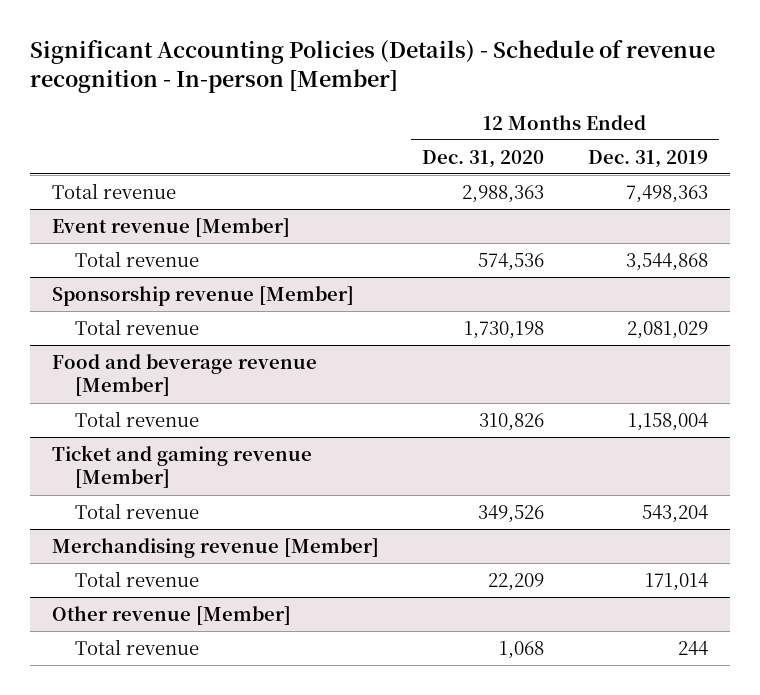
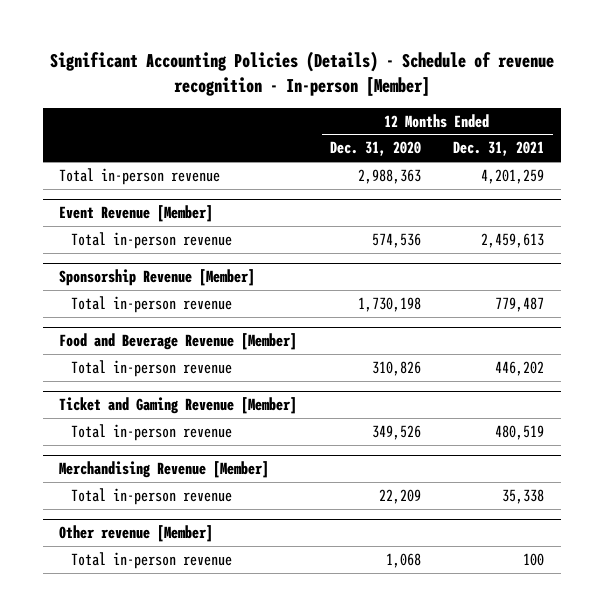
- | 12 Months Ended Dec. 31, 2020 | 12 Months Ended Dec. 31, 2019
+ | 12 Months Ended Dec. 31, 2020 | 12 Months Ended Dec. 31, 2021
- Total revenue | 2,988,363 | 7,498,363
- Event revenue [Member]
- Total revenue | 574,536 | 3,544,868
- Sponsorship revenue [Member]
- Total revenue | 1,730,198 | 2,081,029
- Food and beverage revenue [Member]
- Total revenue | 310,826 | 1,158,004
- Ticket and gaming revenue [Member]
- Total revenue | 349,526 | 543,204
- Merchandising revenue [Member]
- Total revenue | 22,209 | 171,014
+ Total in-person revenue | 2,988,363 | 4,201,259
+ Event Revenue [Member]
+ Total in-person revenue | 574,536 | 2,459,613
+ Sponsorship Revenue [Member]
+ Total in-person revenue | 1,730,198 | 779,487
+ Food and Beverage Revenue [Member]
+ Total in-person revenue | 310,826 | 446,202
+ Ticket and Gaming Revenue [Member]
+ Total in-person revenue | 349,526 | 480,519
+ Merchandising Revenue [Member]
+ Total in-person revenue | 22,209 | 35,338
@ Other revenue [Member]
- Total revenue | 1,068 | 244
+ Total in-person revenue | 1,068 | 100

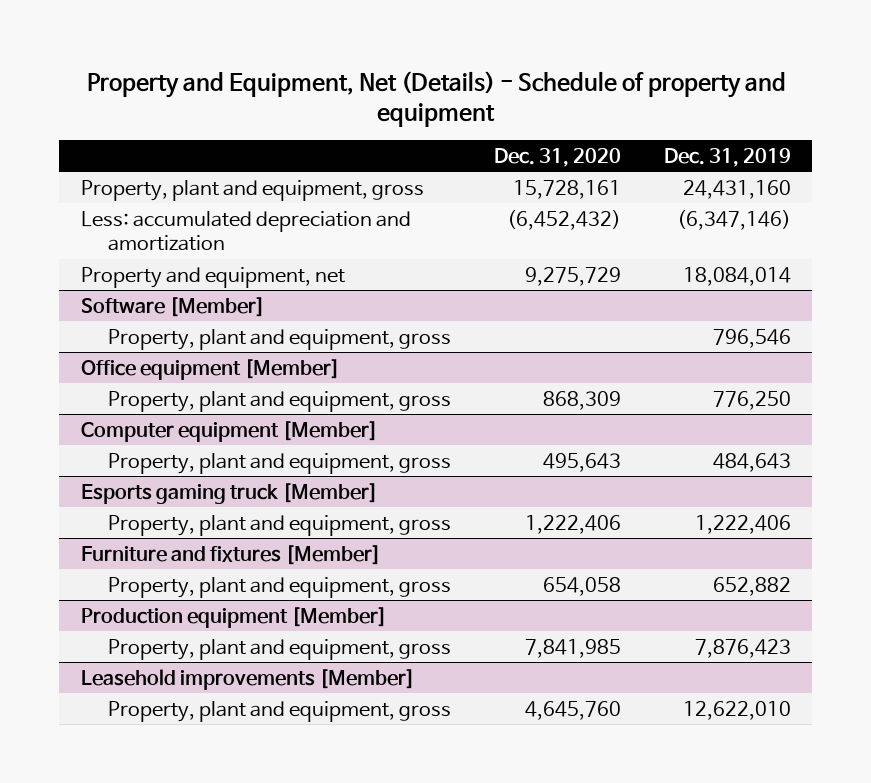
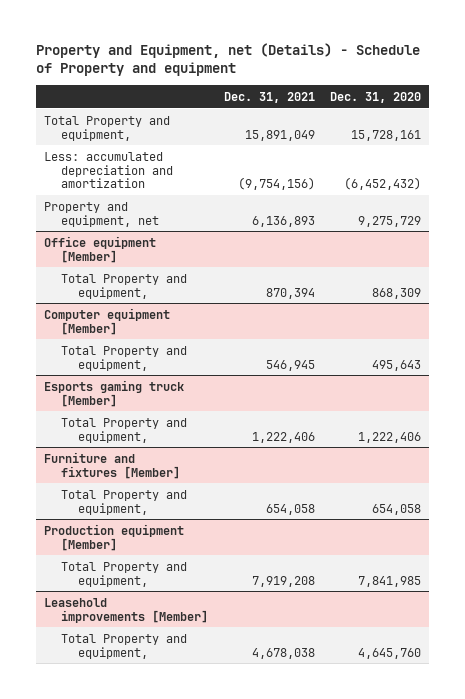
- Property and Equipment, Net (Details) - Schedule of property and equipment
+ Property and Equipment, net (Details) - Schedule of Property and equipment
- | Dec. 31, 2020 | Dec. 31, 2019
+ | Dec. 31, 2021 | Dec. 31, 2020
- Property, plant and equipment, gross | 15,728,161 | 24,431,160
+ Total Property and equipment, | 15,891,049 | 15,728,161
- Software [Member]
- Property, plant and equipment, gross | | 796,546
@ Office equipment [Member]
- Property, plant and equipment, gross | 868,309 | 776,250
+ Total Property and equipment, | 870,394 | 868,309
@ Computer equipment [Member]
- Property, plant and equipment, gross | 495,643 | 484,643
+ Total Property and equipment, | 546,945 | 495,643
@ Esports gaming truck [Member]
- Property, plant and equipment, gross | 1,222,406 | 1,222,406
+ Total Property and equipment, | 1,222,406 | 1,222,406
@ Furniture and fixtures [Member]
- Property, plant and equipment, gross | 654,058 | 652,882
+ Total Property and equipment, | 654,058 | 654,058
@ Production equipment [Member]
- Property, plant and equipment, gross | 7,841,985 | 7,876,423
+ Total Property and equipment, | 7,919,208 | 7,841,985
@ Leasehold improvements [Member]
- Property, plant and equipment, gross | 4,645,760 | 12,622,010
+ Total Property and equipment, | 4,678,038 | 4,645,760

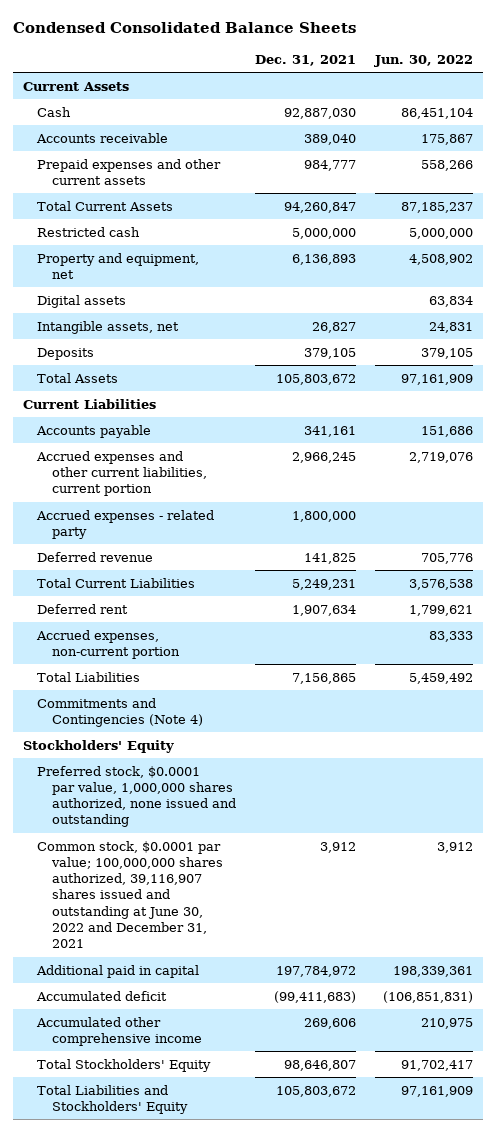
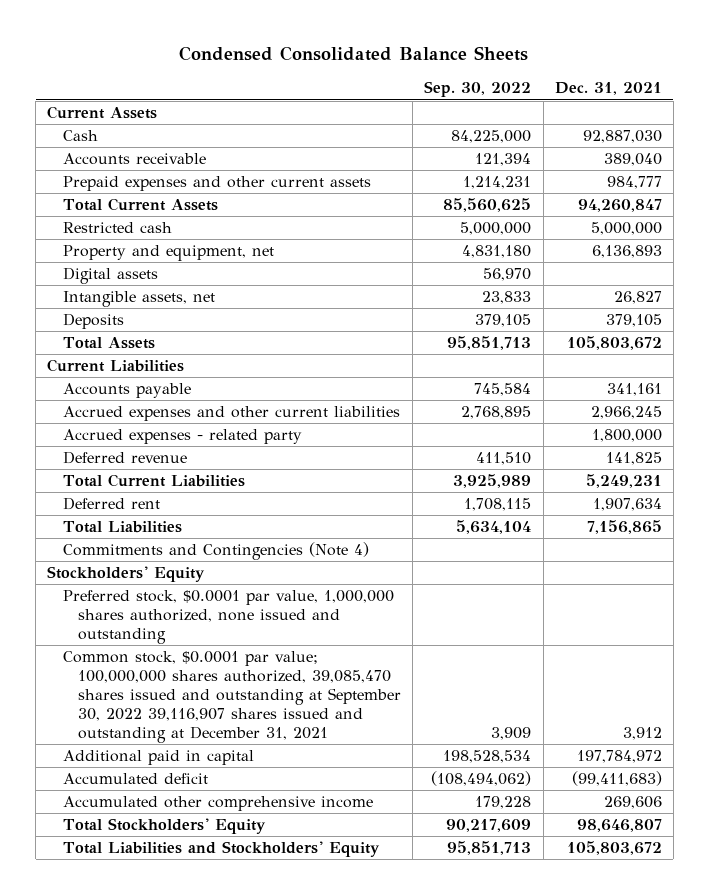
- | Dec. 31, 2021 | Jun. 30, 2022
+ | Sep. 30, 2022 | Dec. 31, 2021
- Accrued expenses and other current liabilities, current portion | 2,966,245 | 2,719,076
+ Accrued expenses and other current liabilities | 2,768,895 | 2,966,245
- Accrued expenses, non-current portion | | 83,333
- Common stock, $0.0001 par value; 100,000,000 shares authorized, 39,116,907 shares issued and outstanding at June 30, 2022 and December 31, 2021 | 3,912 | 3,912
+ Common stock, $0.0001 par value; 100,000,000 shares authorized, 39,085,470 shares issued and outstanding at September 30, 2022 39,116,907 shares issued and outstanding at December 31, 2021 | 3,909 | 3,912

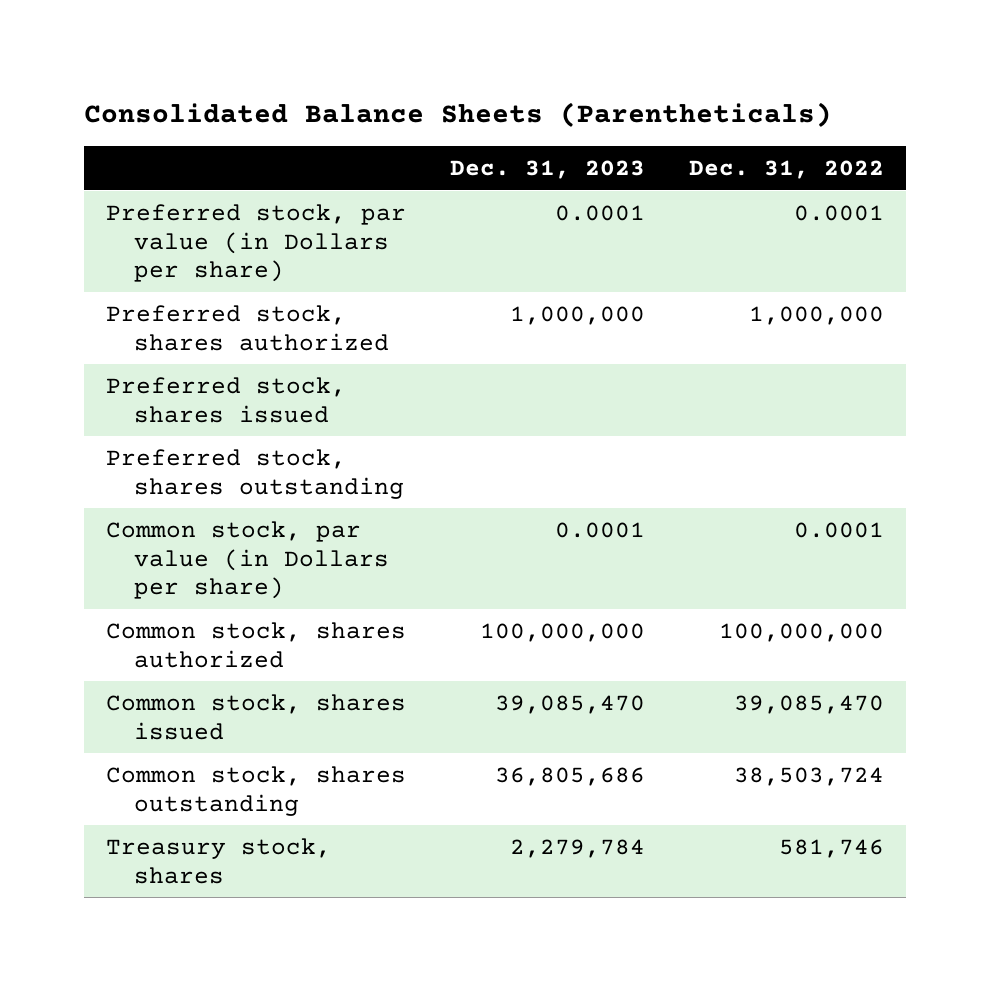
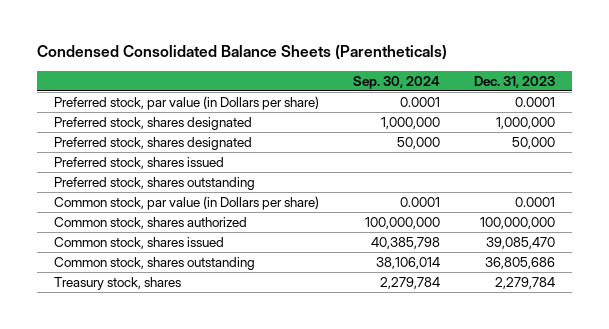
- Consolidated Balance Sheets (Parentheticals)
+ Condensed Consolidated Balance Sheets (Parentheticals)
- | Dec. 31, 2023 | Dec. 31, 2022
+ | Sep. 30, 2024 | Dec. 31, 2023
- Preferred stock, shares authorized | 1,000,000 | 1,000,000
+ Preferred stock, shares designated | 1,000,000 | 1,000,000
+ Preferred stock, shares designated | 50,000 | 50,000

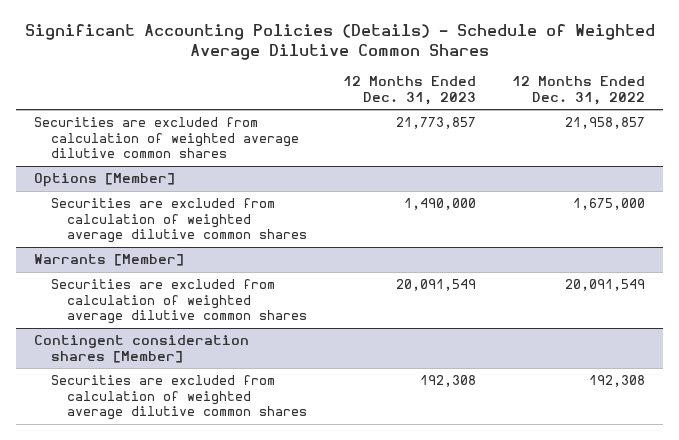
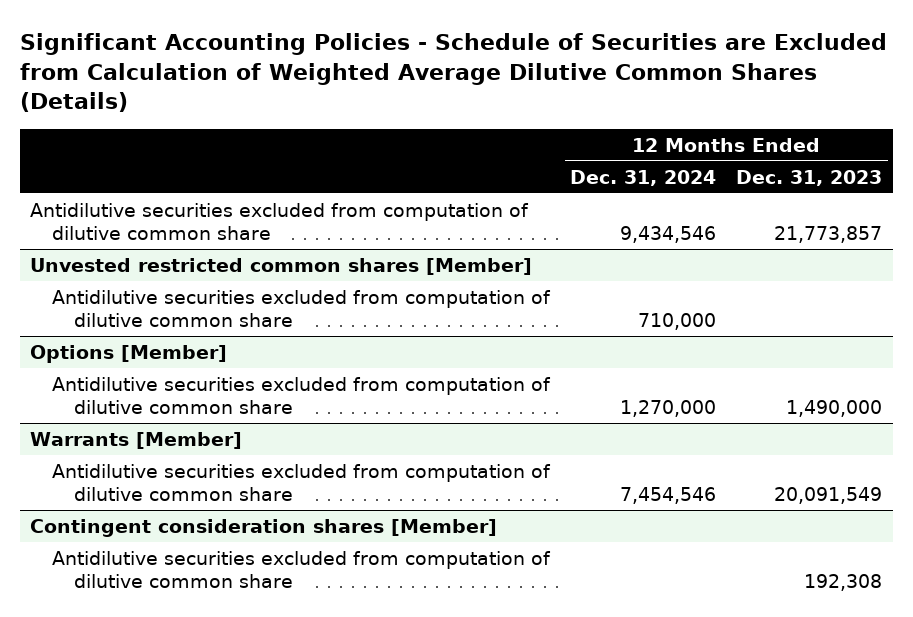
- Significant Accounting Policies (Details) - Schedule of Weighted Average Dilutive Common Shares
+ Significant Accounting Policies - Schedule of Securities are Excluded from Calculation of Weighted Average Dilutive Common Shares (Details)
- | 12 Months Ended Dec. 31, 2023 | 12 Months Ended Dec. 31, 2022
+ | 12 Months Ended Dec. 31, 2024 | 12 Months Ended Dec. 31, 2023
- Securities are excluded from calculation of weighted average dilutive common shares | 21,773,857 | 21,958,857
+ Antidilutive securities excluded from computation of dilutive common share | 9,434,546 | 21,773,857
+ Unvested restricted common shares [Member]
+ Antidilutive securities excluded from computation of dilutive common share | 710,000 |
@ Options [Member]
- Securities are excluded from calculation of weighted average dilutive common shares | 1,490,000 | 1,675,000
+ Antidilutive securities excluded from computation of dilutive common share | 1,270,000 | 1,490,000
@ Warrants [Member]
- Securities are excluded from calculation of weighted average dilutive common shares | 20,091,549 | 20,091,549
+ Antidilutive securities excluded from computation of dilutive common share | 7,454,546 | 20,091,549
@ Contingent consideration shares [Member]
- Securities are excluded from calculation of weighted average dilutive common shares | 192,308 | 192,308
+ Antidilutive securities excluded from computation of dilutive common share | | 192,308

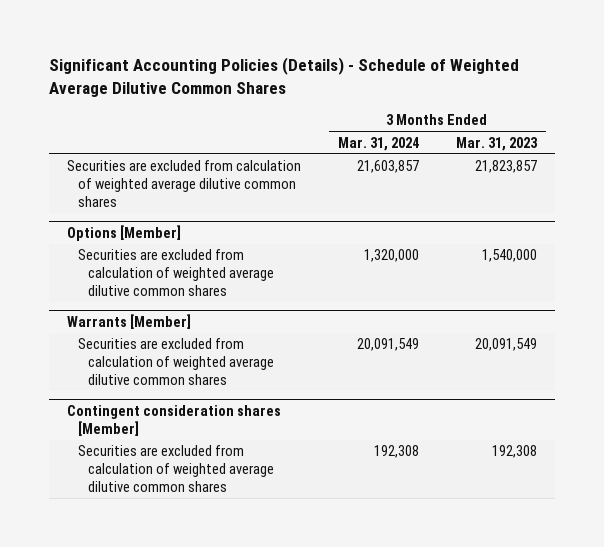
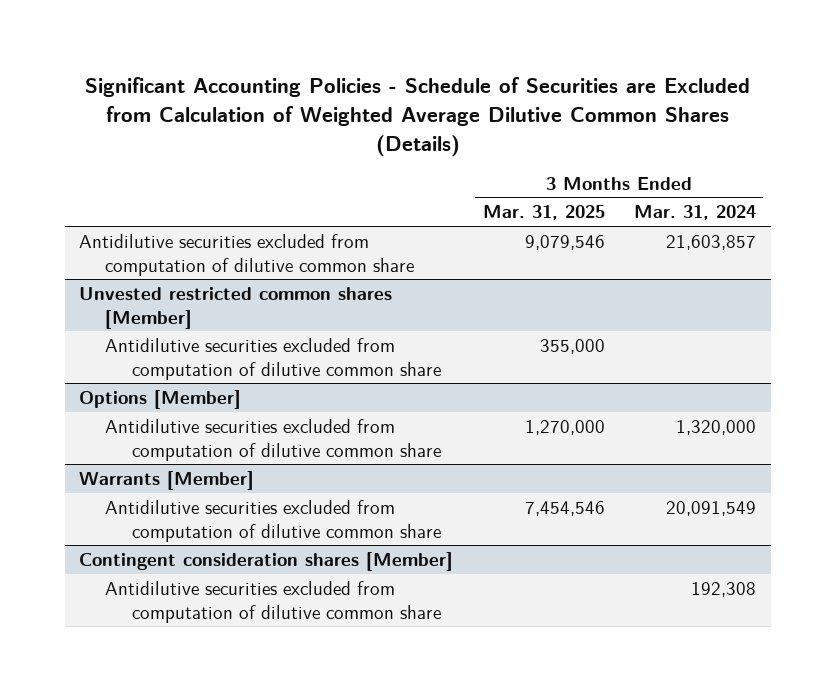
- Significant Accounting Policies (Details) - Schedule of Weighted Average Dilutive Common Shares
+ Significant Accounting Policies - Schedule of Securities are Excluded from Calculation of Weighted Average Dilutive Common Shares (Details)
- | 3 Months Ended Mar. 31, 2024 | 3 Months Ended Mar. 31, 2023
+ | 3 Months Ended Mar. 31, 2025 | 3 Months Ended Mar. 31, 2024
- Securities are excluded from calculation of weighted average dilutive common shares | 21,603,857 | 21,823,857
+ Antidilutive securities excluded from computation of dilutive common share | 9,079,546 | 21,603,857
+ Unvested restricted common shares [Member]
+ Antidilutive securities excluded from computation of dilutive common share | 355,000 |
@ Options [Member]
- Securities are excluded from calculation of weighted average dilutive common shares | 1,320,000 | 1,540,000
+ Antidilutive securities excluded from computation of dilutive common share | 1,270,000 | 1,320,000
@ Warrants [Member]
- Securities are excluded from calculation of weighted average dilutive common shares | 20,091,549 | 20,091,549
+ Antidilutive securities excluded from computation of dilutive common share | 7,454,546 | 20,091,549
@ Contingent consideration shares [Member]
- Securities are excluded from calculation of weighted average dilutive common shares | 192,308 | 192,308
+ Antidilutive securities excluded from computation of dilutive common share | | 192,308

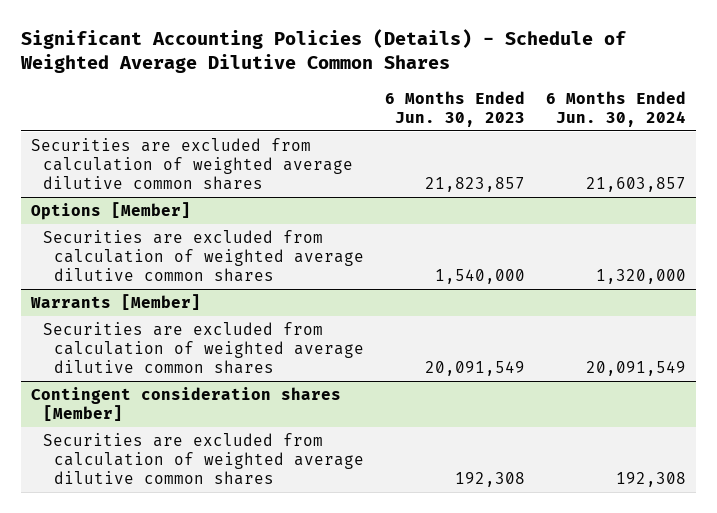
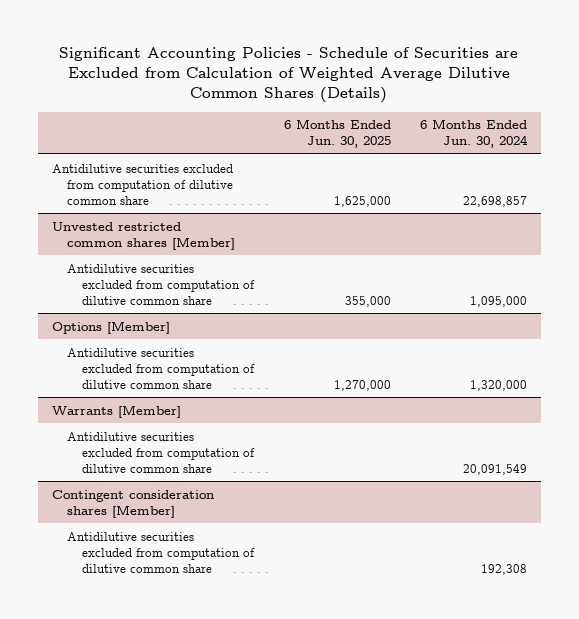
- Significant Accounting Policies (Details) - Schedule of Weighted Average Dilutive Common Shares
+ Significant Accounting Policies - Schedule of Securities are Excluded from Calculation of Weighted Average Dilutive Common Shares (Details)
- | 6 Months Ended Jun. 30, 2023 | 6 Months Ended Jun. 30, 2024
+ | 6 Months Ended Jun. 30, 2025 | 6 Months Ended Jun. 30, 2024
- Securities are excluded from calculation of weighted average dilutive common shares | 21,823,857 | 21,603,857
+ Antidilutive securities excluded from computation of dilutive common share | 1,625,000 | 22,698,857
+ Unvested restricted common shares [Member]
+ Antidilutive securities excluded from computation of dilutive common share | 355,000 | 1,095,000
@ Options [Member]
- Securities are excluded from calculation of weighted average dilutive common shares | 1,540,000 | 1,320,000
+ Antidilutive securities excluded from computation of dilutive common share | 1,270,000 | 1,320,000
@ Warrants [Member]
- Securities are excluded from calculation of weighted average dilutive common shares | 20,091,549 | 20,091,549
+ Antidilutive securities excluded from computation of dilutive common share | | 20,091,549
@ Contingent consideration shares [Member]
- Securities are excluded from calculation of weighted average dilutive common shares | 192,308 | 192,308
+ Antidilutive securities excluded from computation of dilutive common share | | 192,308

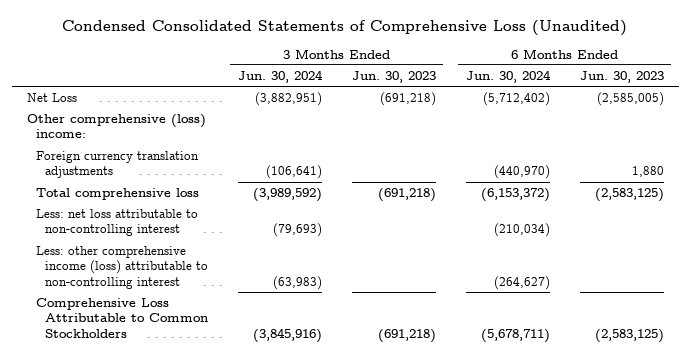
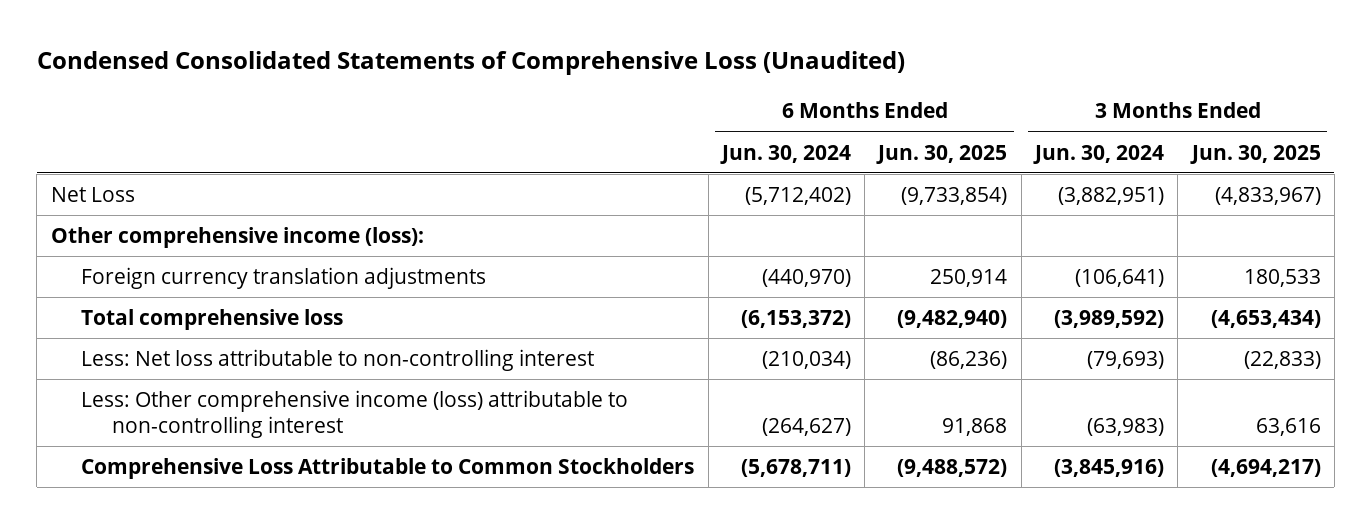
- | 3 Months Ended Jun. 30, 2024 | 3 Months Ended Jun. 30, 2023 | 6 Months Ended Jun. 30, 2024 | 6 Months Ended Jun. 30, 2023
+ | 6 Months Ended Jun. 30, 2024 | 6 Months Ended Jun. 30, 2025 | 3 Months Ended Jun. 30, 2024 | 3 Months Ended Jun. 30, 2025
- Other comprehensive (loss) income:
+ Other comprehensive income (loss):
- Less: net loss attributable to non-controlling interest | (79,693) | | (210,034) |
- Less: other comprehensive income (loss) attributable to non-controlling interest | (63,983) | | (264,627) |
+ Less: Net loss attributable to non-controlling interest | (210,034) | (86,236) | (79,693) | (22,833)
+ Less: Other comprehensive income (loss) attributable to non-controlling interest | (264,627) | 91,868 | (63,983) | 63,616

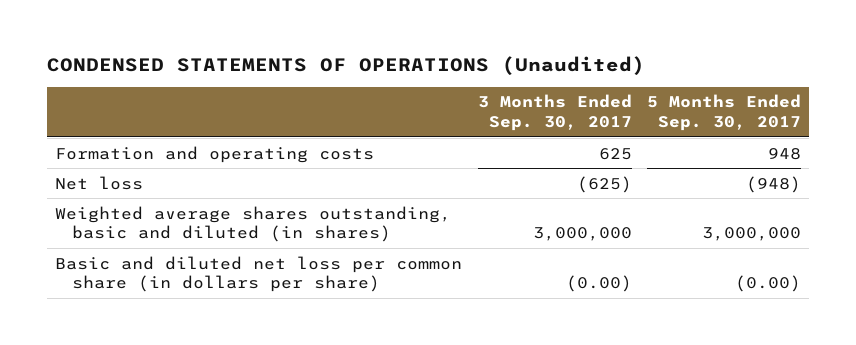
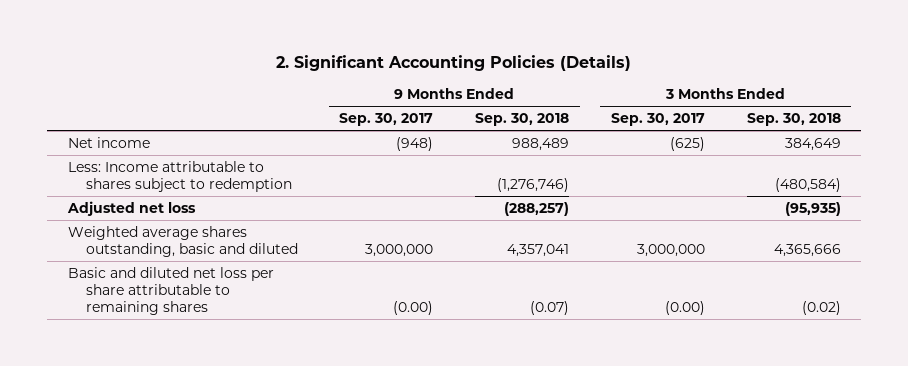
- CONDENSED STATEMENTS OF OPERATIONS (Unaudited)
+ 2. Significant Accounting Policies (Details)
- | 3 Months Ended Sep. 30, 2017 | 5 Months Ended Sep. 30, 2017
+ | 9 Months Ended Sep. 30, 2017 | 9 Months Ended Sep. 30, 2018 | 3 Months Ended Sep. 30, 2017 | 3 Months Ended Sep. 30, 2018
- Formation and operating costs | 625 | 948
- Net loss | (625) | (948)
- Weighted average shares outstanding, basic and diluted (in shares) | 3,000,000 | 3,000,000
- Basic and diluted net loss per common share (in dollars per share) | (0.00) | (0.00)
+ Net income | (948) | 988,489 | (625) | 384,649
+ Less: Income attributable to shares subject to redemption | | (1,276,746) | | (480,584)
+ Adjusted net loss | | (288,257) | | (95,935)
+ Weighted average shares outstanding, basic and diluted | 3,000,000 | 4,357,041 | 3,000,000 | 4,365,666
+ Basic and diluted net loss per share attributable to remaining shares | (0.00) | (0.07) | (0.00) | (0.02)

